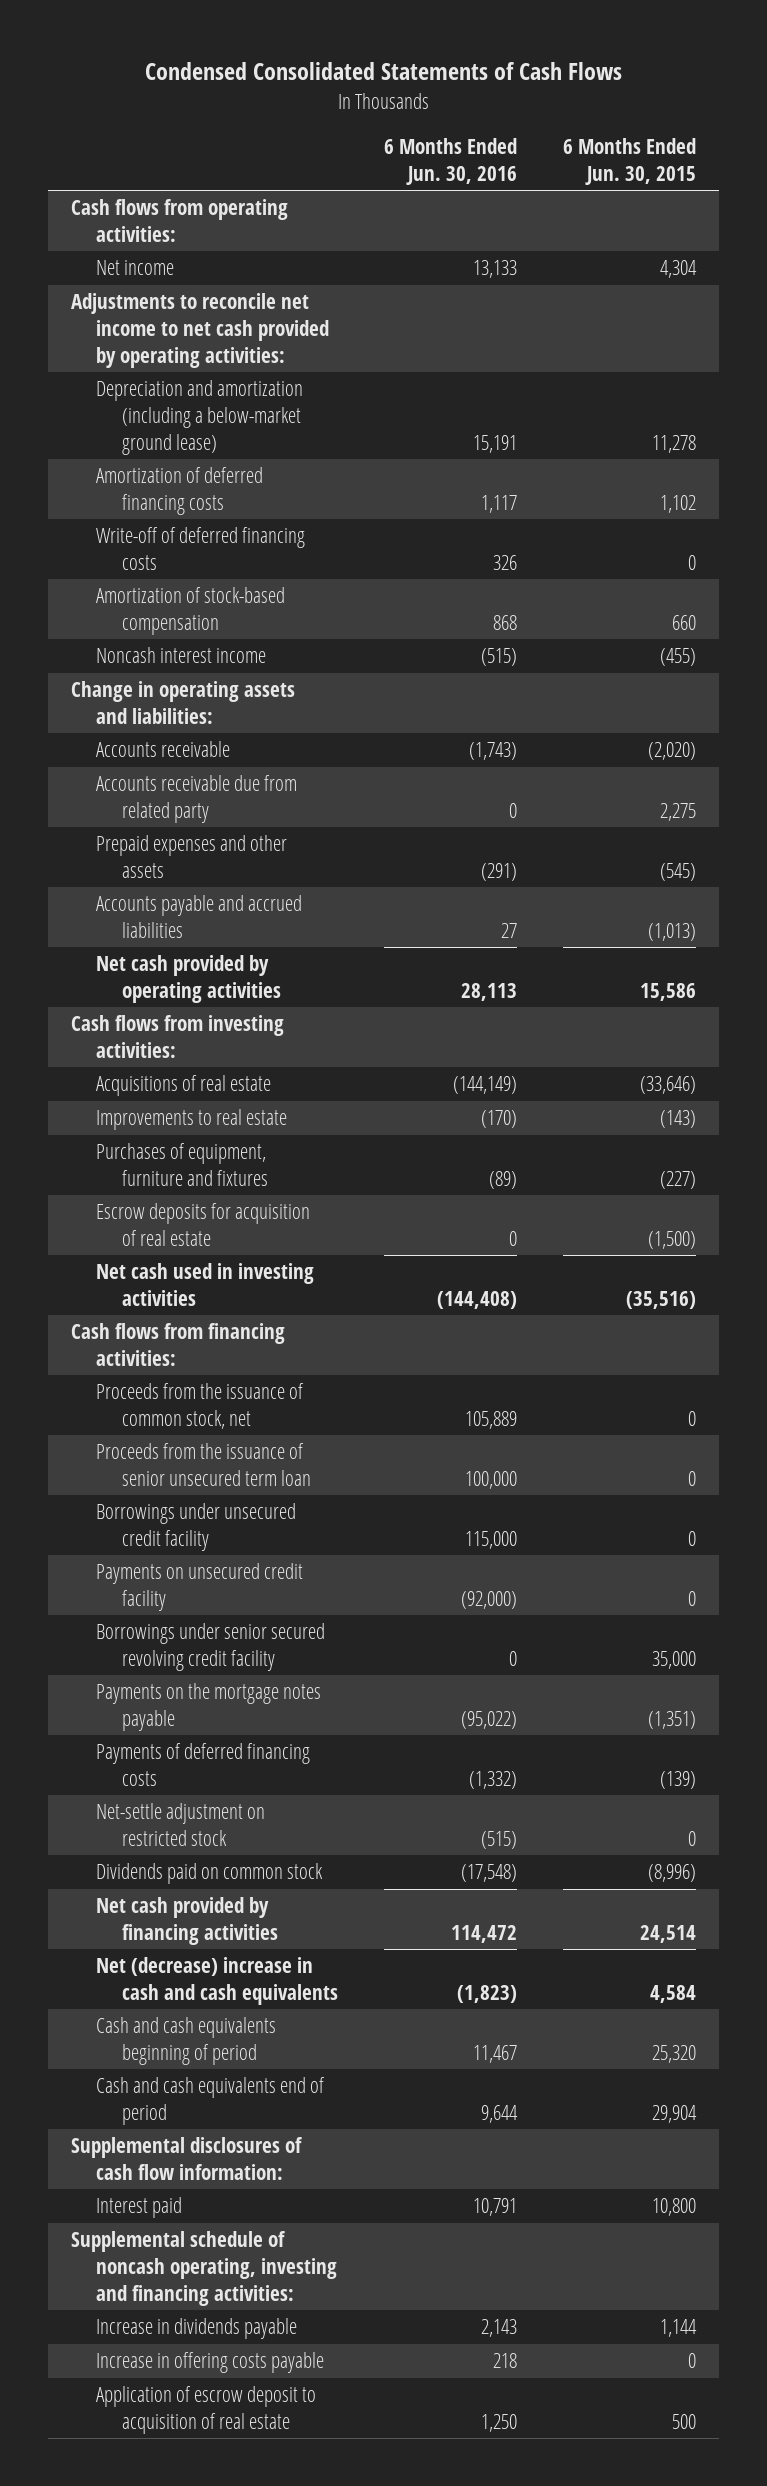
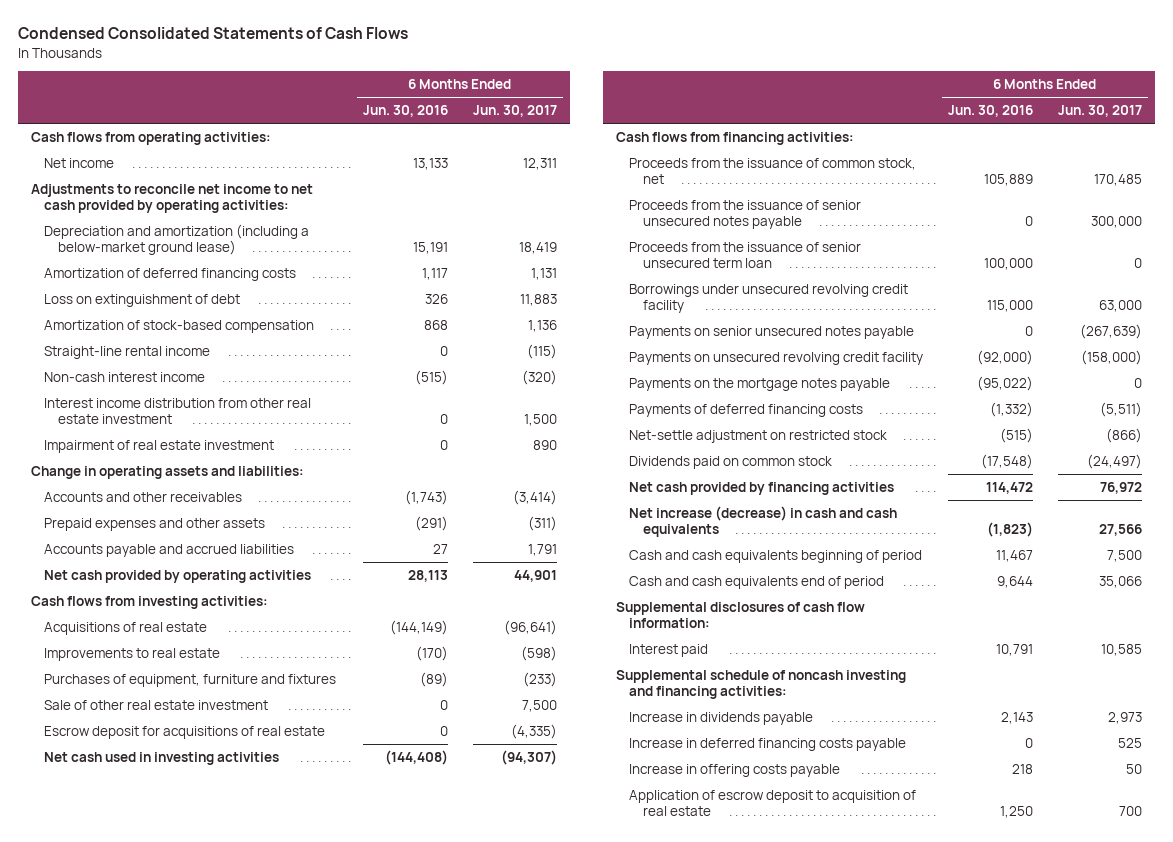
- | 6 Months Ended Jun. 30, 2016 | 6 Months Ended Jun. 30, 2015
+ | 6 Months Ended Jun. 30, 2016 | 6 Months Ended Jun. 30, 2017
- Write-off of deferred financing costs | 326 | 0
+ Loss on extinguishment of debt | 326 | 11,883
- Noncash interest income | (515) | (455)
+ Straight-line rental income | 0 | (115)
+ Non-cash interest income | (515) | (320)
+ Interest income distribution from other real estate investment | 0 | 1,500
+ Impairment of real estate investment | 0 | 890
- Accounts receivable | (1,743) | (2,020)
- Accounts receivable due from related party | 0 | 2,275
+ Accounts and other receivables | (1,743) | (3,414)
- Escrow deposits for acquisition of real estate | 0 | (1,500)
+ Sale of other real estate investment | 0 | 7,500
+ Escrow deposit for acquisitions of real estate | 0 | (4,335)
+ Proceeds from the issuance of senior unsecured notes payable | 0 | 300,000
- Borrowings under unsecured credit facility | 115,000 | 0
- Payments on unsecured credit facility | (92,000) | 0
- Borrowings under senior secured revolving credit facility | 0 | 35,000
+ Borrowings under unsecured revolving credit facility | 115,000 | 63,000
+ Payments on senior unsecured notes payable | 0 | (267,639)
+ Payments on unsecured revolving credit facility | (92,000) | (158,000)
- Net (decrease) increase in cash and cash equivalents | (1,823) | 4,584
+ Net increase (decrease) in cash and cash equivalents | (1,823) | 27,566
- Supplemental schedule of noncash operating, investing and financing activities:
+ Supplemental schedule of noncash investing and financing activities:
+ Increase in deferred financing costs payable | 0 | 525

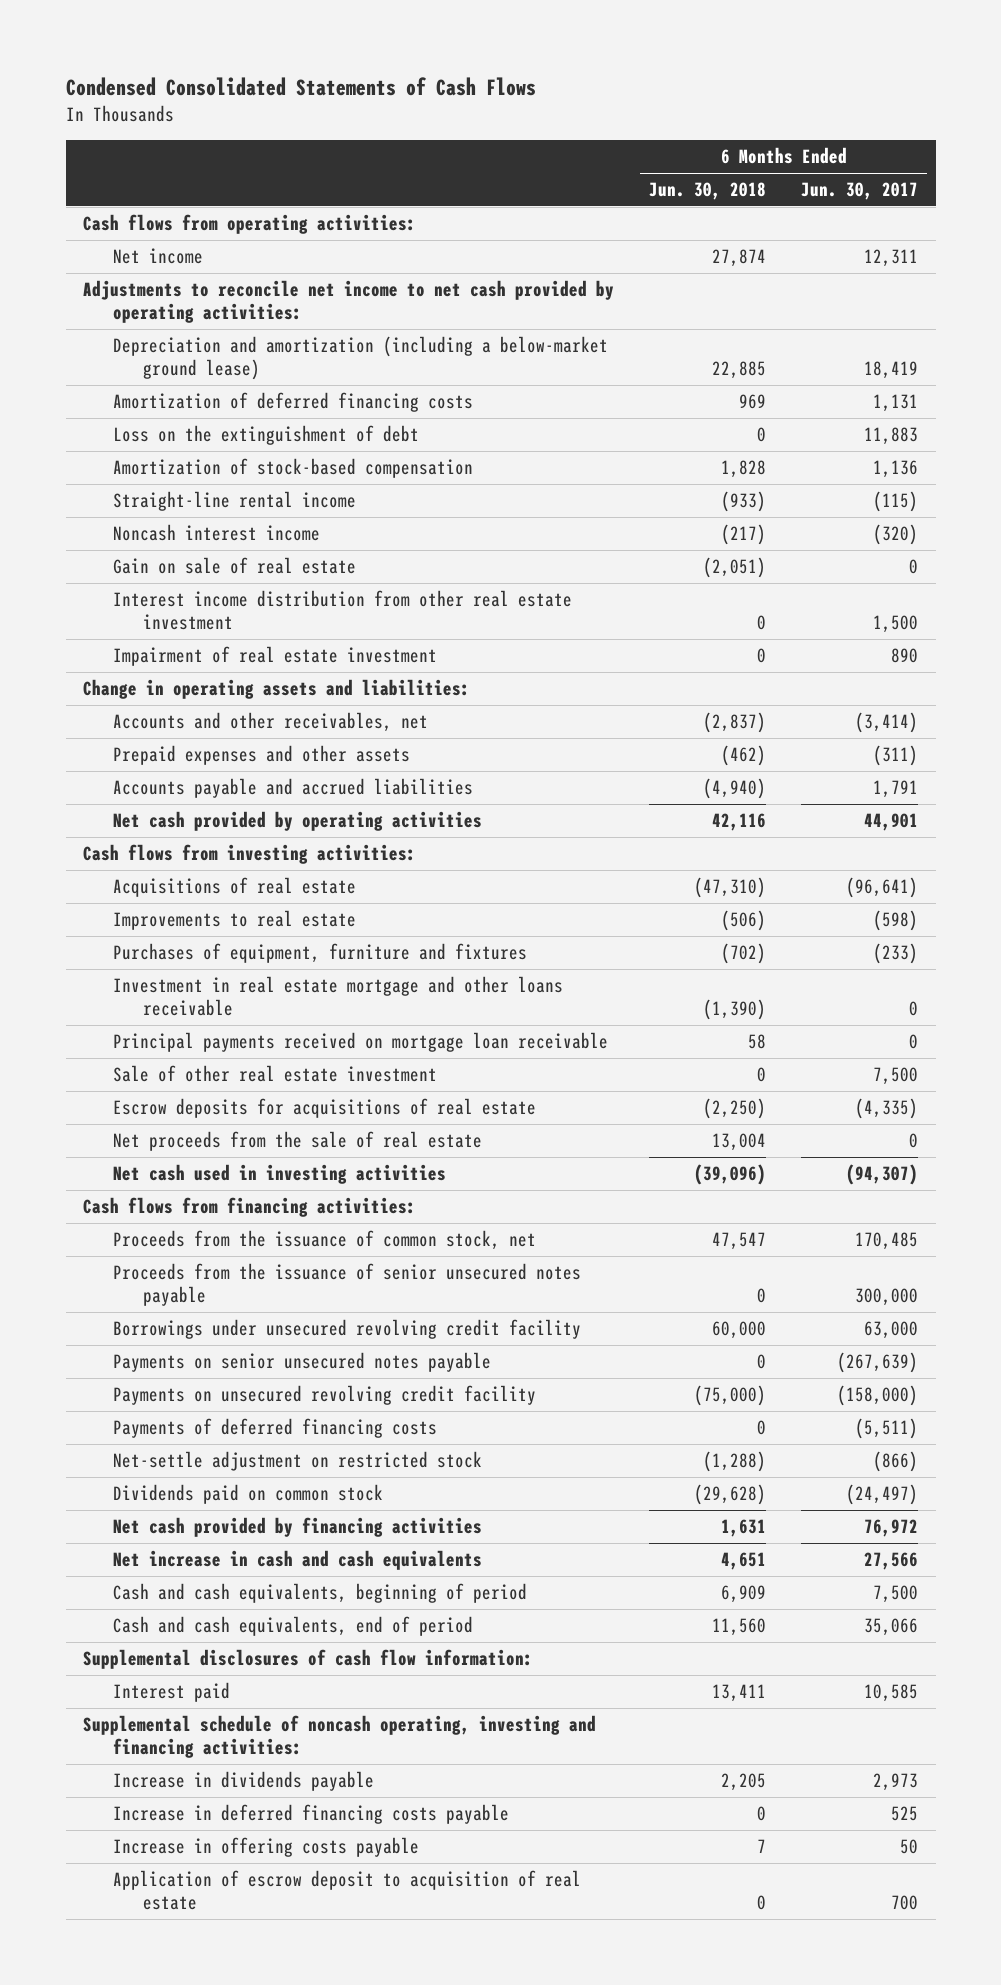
- | 6 Months Ended Jun. 30, 2016 | 6 Months Ended Jun. 30, 2017
+ | 6 Months Ended Jun. 30, 2018 | 6 Months Ended Jun. 30, 2017
- Loss on extinguishment of debt | 326 | 11,883
+ Loss on the extinguishment of debt | 0 | 11,883
- Non-cash interest income | (515) | (320)
+ Noncash interest income | (217) | (320)
+ Gain on sale of real estate | (2,051) | 0
- Accounts and other receivables | (1,743) | (3,414)
+ Accounts and other receivables, net | (2,837) | (3,414)
+ Investment in real estate mortgage and other loans receivable | (1,390) | 0
+ Principal payments received on mortgage loan receivable | 58 | 0
- Escrow deposit for acquisitions of real estate | 0 | (4,335)
+ Escrow deposits for acquisitions of real estate | (2,250) | (4,335)
+ Net proceeds from the sale of real estate | 13,004 | 0
- Proceeds from the issuance of senior unsecured term loan | 100,000 | 0
- Payments on the mortgage notes payable | (95,022) | 0
- Net increase (decrease) in cash and cash equivalents | (1,823) | 27,566
- Cash and cash equivalents beginning of period | 11,467 | 7,500
- Cash and cash equivalents end of period | 9,644 | 35,066
+ Net increase in cash and cash equivalents | 4,651 | 27,566
+ Cash and cash equivalents, beginning of period | 6,909 | 7,500
+ Cash and cash equivalents, end of period | 11,560 | 35,066
- Supplemental schedule of noncash investing and financing activities:
+ Supplemental schedule of noncash operating, investing and financing activities:

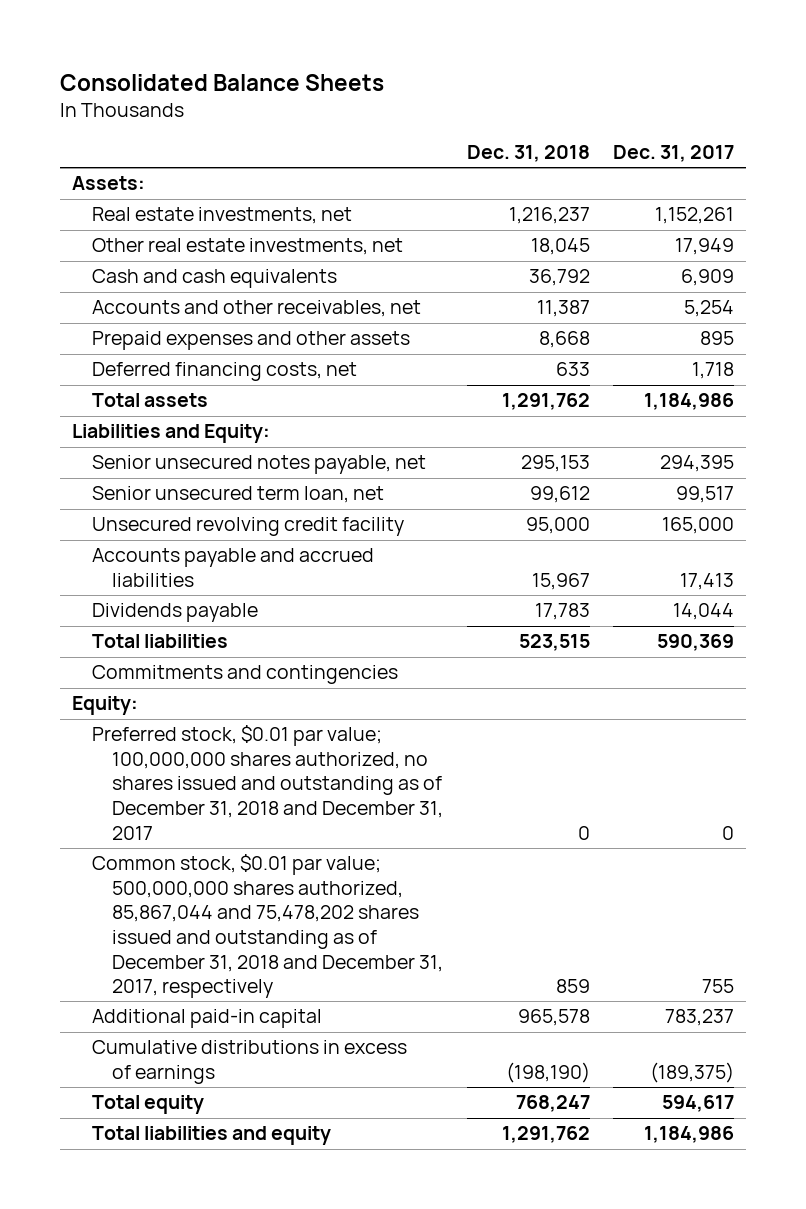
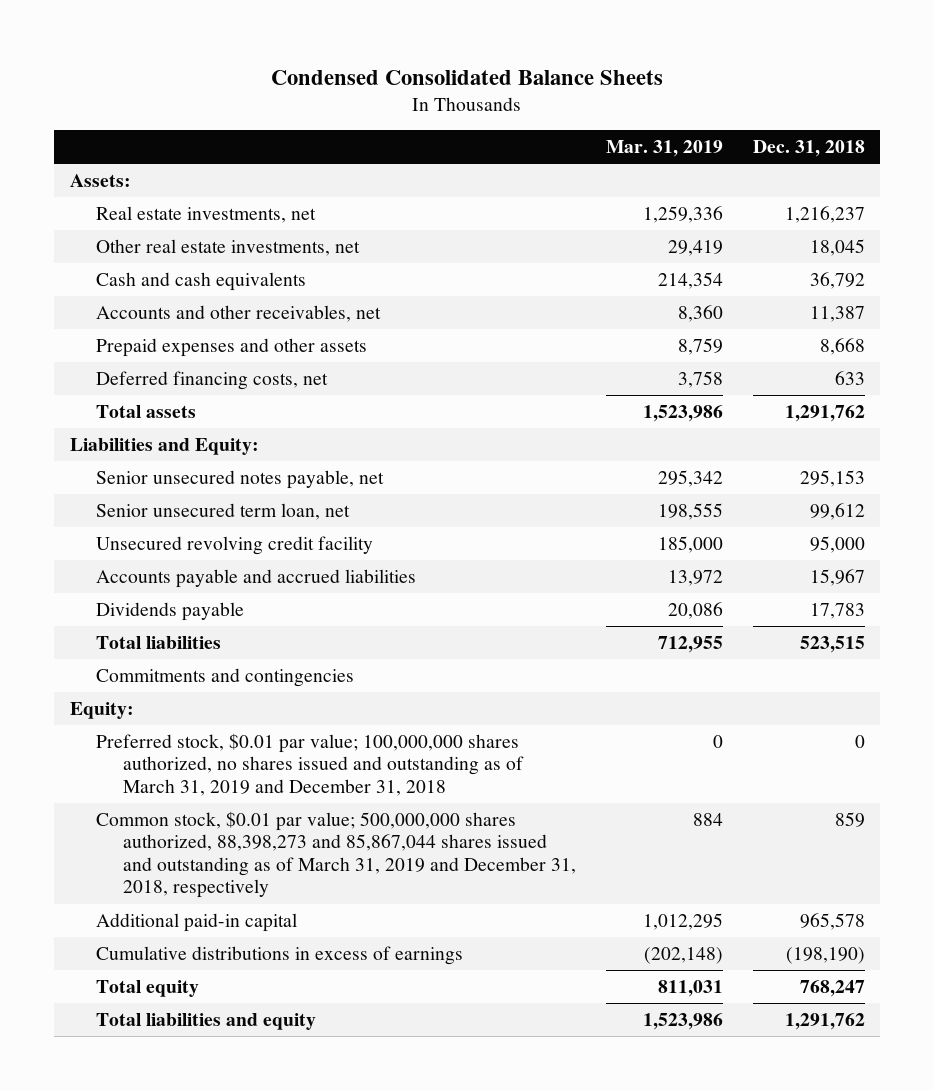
- Consolidated Balance Sheets
+ Condensed Consolidated Balance Sheets
- | Dec. 31, 2018 | Dec. 31, 2017
+ | Mar. 31, 2019 | Dec. 31, 2018
- Preferred stock, $0.01 par value; 100,000,000 shares authorized, no shares issued and outstanding as of December 31, 2018 and December 31, 2017 | 0 | 0
- Common stock, $0.01 par value; 500,000,000 shares authorized, 85,867,044 and 75,478,202 shares issued and outstanding as of December 31, 2018 and December 31, 2017, respectively | 859 | 755
+ Preferred stock, $0.01 par value; 100,000,000 shares authorized, no shares issued and outstanding as of March 31, 2019 and December 31, 2018 | 0 | 0
+ Common stock, $0.01 par value; 500,000,000 shares authorized, 88,398,273 and 85,867,044 shares issued and outstanding as of March 31, 2019 and December 31, 2018, respectively | 884 | 859

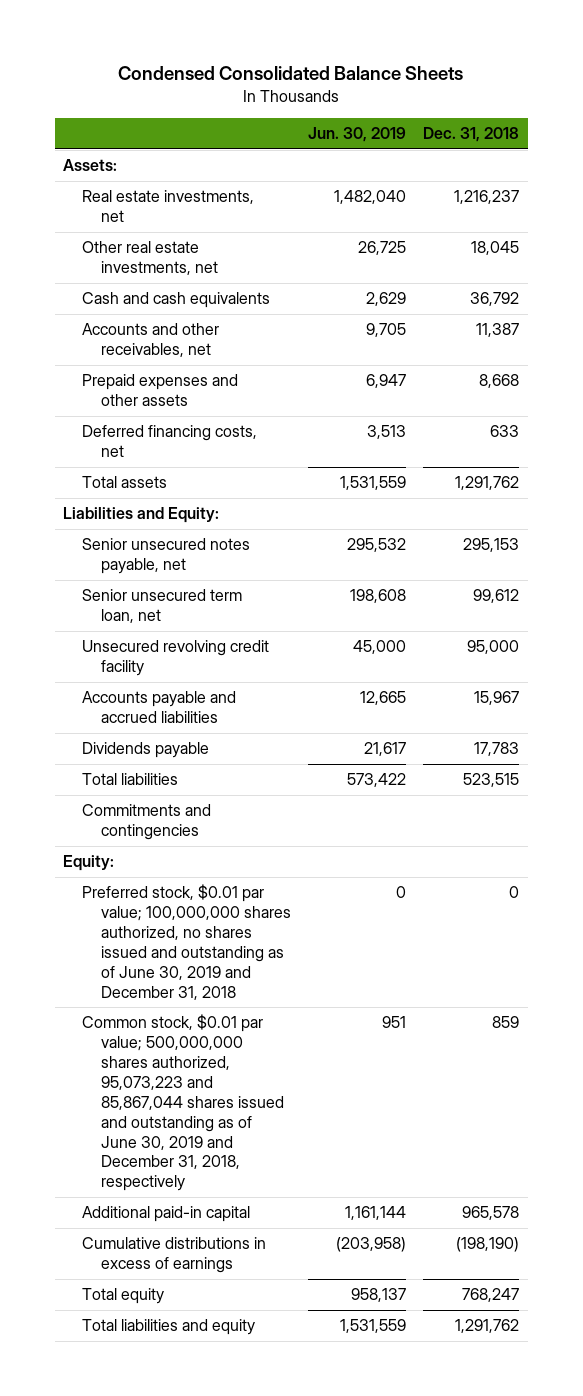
- | Mar. 31, 2019 | Dec. 31, 2018
+ | Jun. 30, 2019 | Dec. 31, 2018
- Preferred stock, $0.01 par value; 100,000,000 shares authorized, no shares issued and outstanding as of March 31, 2019 and December 31, 2018 | 0 | 0
- Common stock, $0.01 par value; 500,000,000 shares authorized, 88,398,273 and 85,867,044 shares issued and outstanding as of March 31, 2019 and December 31, 2018, respectively | 884 | 859
+ Preferred stock, $0.01 par value; 100,000,000 shares authorized, no shares issued and outstanding as of June 30, 2019 and December 31, 2018 | 0 | 0
+ Common stock, $0.01 par value; 500,000,000 shares authorized, 95,073,223 and 85,867,044 shares issued and outstanding as of June 30, 2019 and December 31, 2018, respectively | 951 | 859

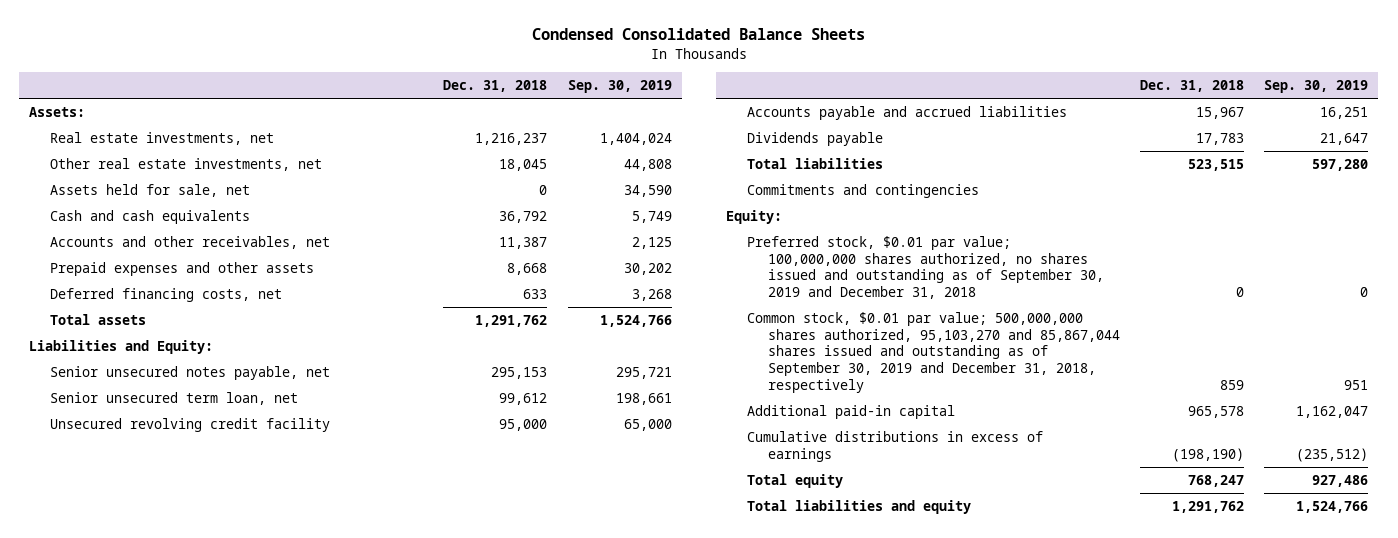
- | Jun. 30, 2019 | Dec. 31, 2018
+ | Dec. 31, 2018 | Sep. 30, 2019
+ Assets held for sale, net | 0 | 34,590
- Preferred stock, $0.01 par value; 100,000,000 shares authorized, no shares issued and outstanding as of June 30, 2019 and December 31, 2018 | 0 | 0
- Common stock, $0.01 par value; 500,000,000 shares authorized, 95,073,223 and 85,867,044 shares issued and outstanding as of June 30, 2019 and December 31, 2018, respectively | 951 | 859
+ Preferred stock, $0.01 par value; 100,000,000 shares authorized, no shares issued and outstanding as of September 30, 2019 and December 31, 2018 | 0 | 0
+ Common stock, $0.01 par value; 500,000,000 shares authorized, 95,103,270 and 85,867,044 shares issued and outstanding as of September 30, 2019 and December 31, 2018, respectively | 859 | 951

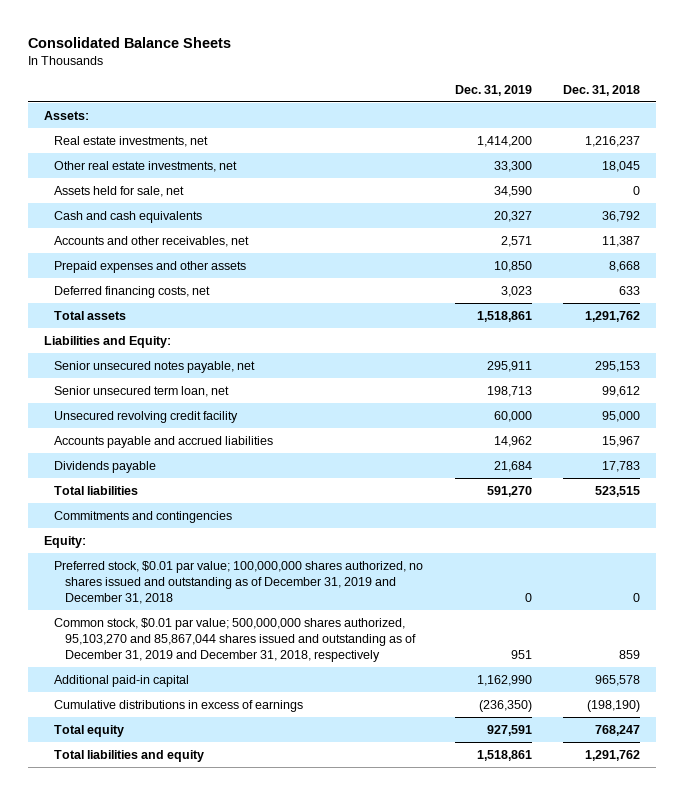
- Condensed Consolidated Balance Sheets
+ Consolidated Balance Sheets
- | Dec. 31, 2018 | Sep. 30, 2019
+ | Dec. 31, 2019 | Dec. 31, 2018
- Preferred stock, $0.01 par value; 100,000,000 shares authorized, no shares issued and outstanding as of September 30, 2019 and December 31, 2018 | 0 | 0
- Common stock, $0.01 par value; 500,000,000 shares authorized, 95,103,270 and 85,867,044 shares issued and outstanding as of September 30, 2019 and December 31, 2018, respectively | 859 | 951
+ Preferred stock, $0.01 par value; 100,000,000 shares authorized, no shares issued and outstanding as of December 31, 2019 and December 31, 2018 | 0 | 0
+ Common stock, $0.01 par value; 500,000,000 shares authorized, 95,103,270 and 85,867,044 shares issued and outstanding as of December 31, 2019 and December 31, 2018, respectively | 951 | 859

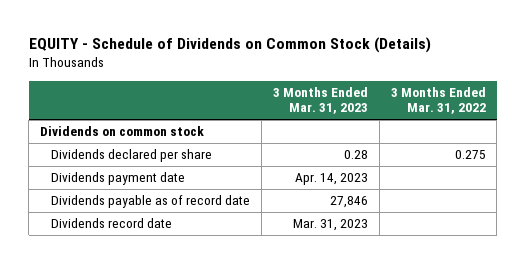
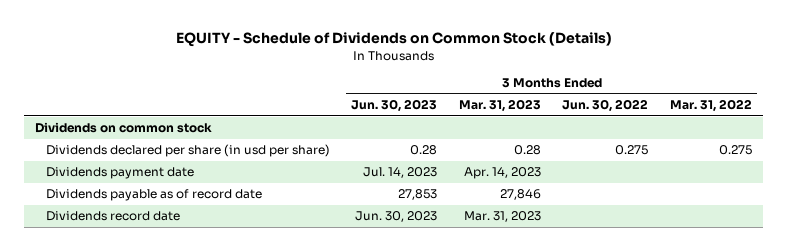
- | 3 Months Ended Mar. 31, 2023 | 3 Months Ended Mar. 31, 2022
+ | 3 Months Ended Jun. 30, 2023 | 3 Months Ended Mar. 31, 2023 | 3 Months Ended Jun. 30, 2022 | 3 Months Ended Mar. 31, 2022
- Dividends declared per share | 0.28 | 0.275
+ Dividends declared per share (in usd per share) | 0.28 | 0.28 | 0.275 | 0.275

